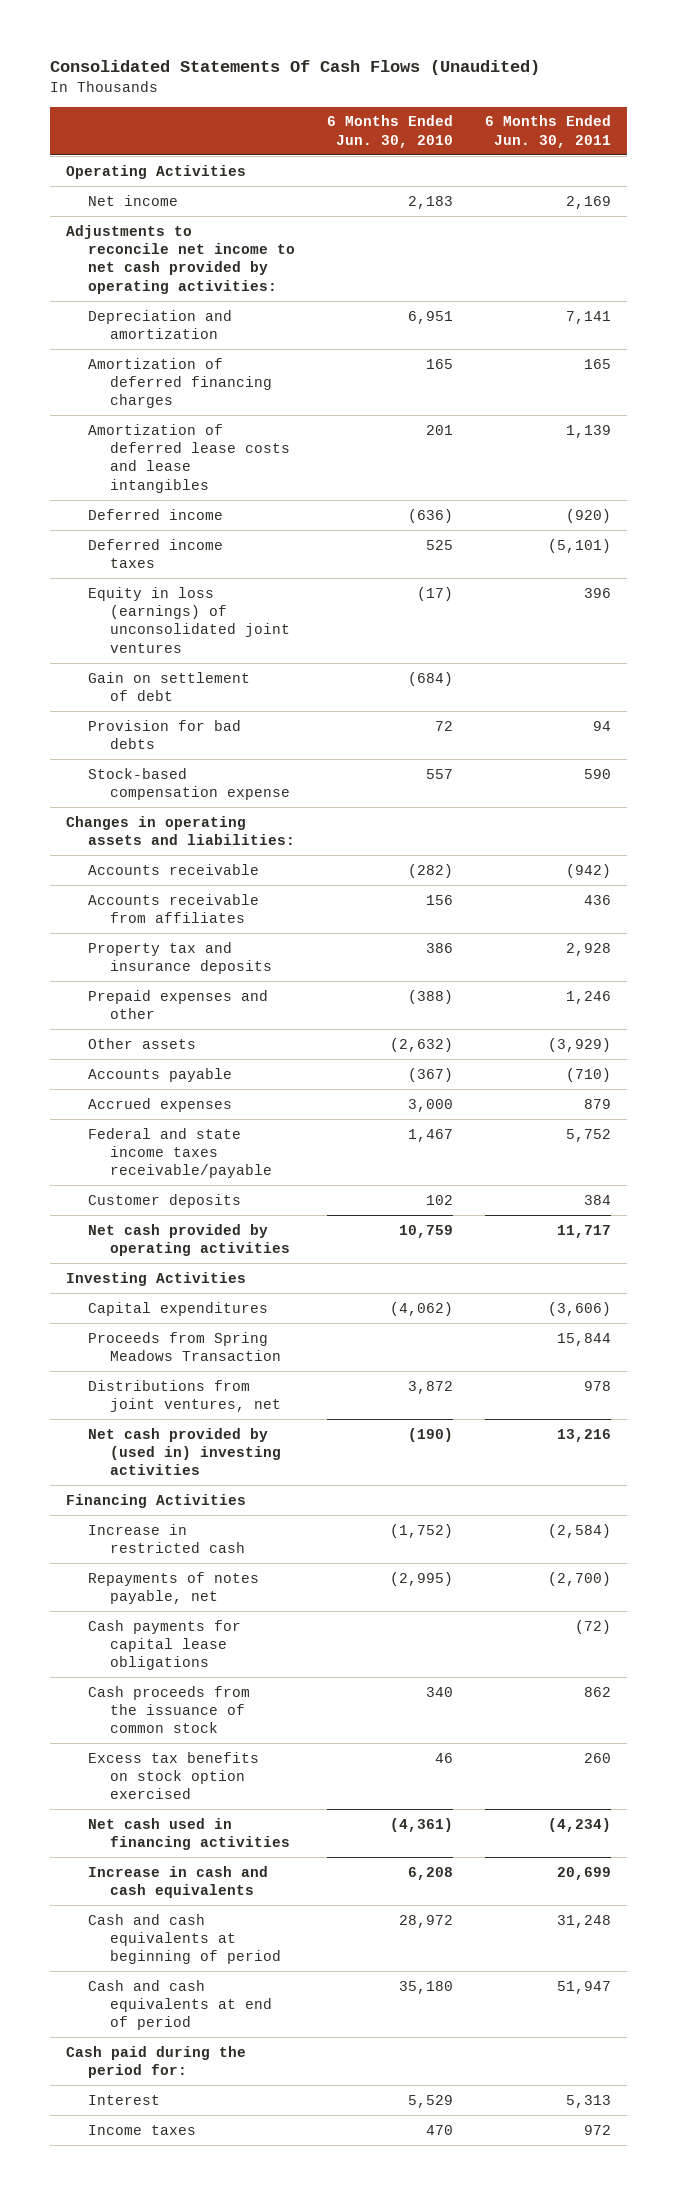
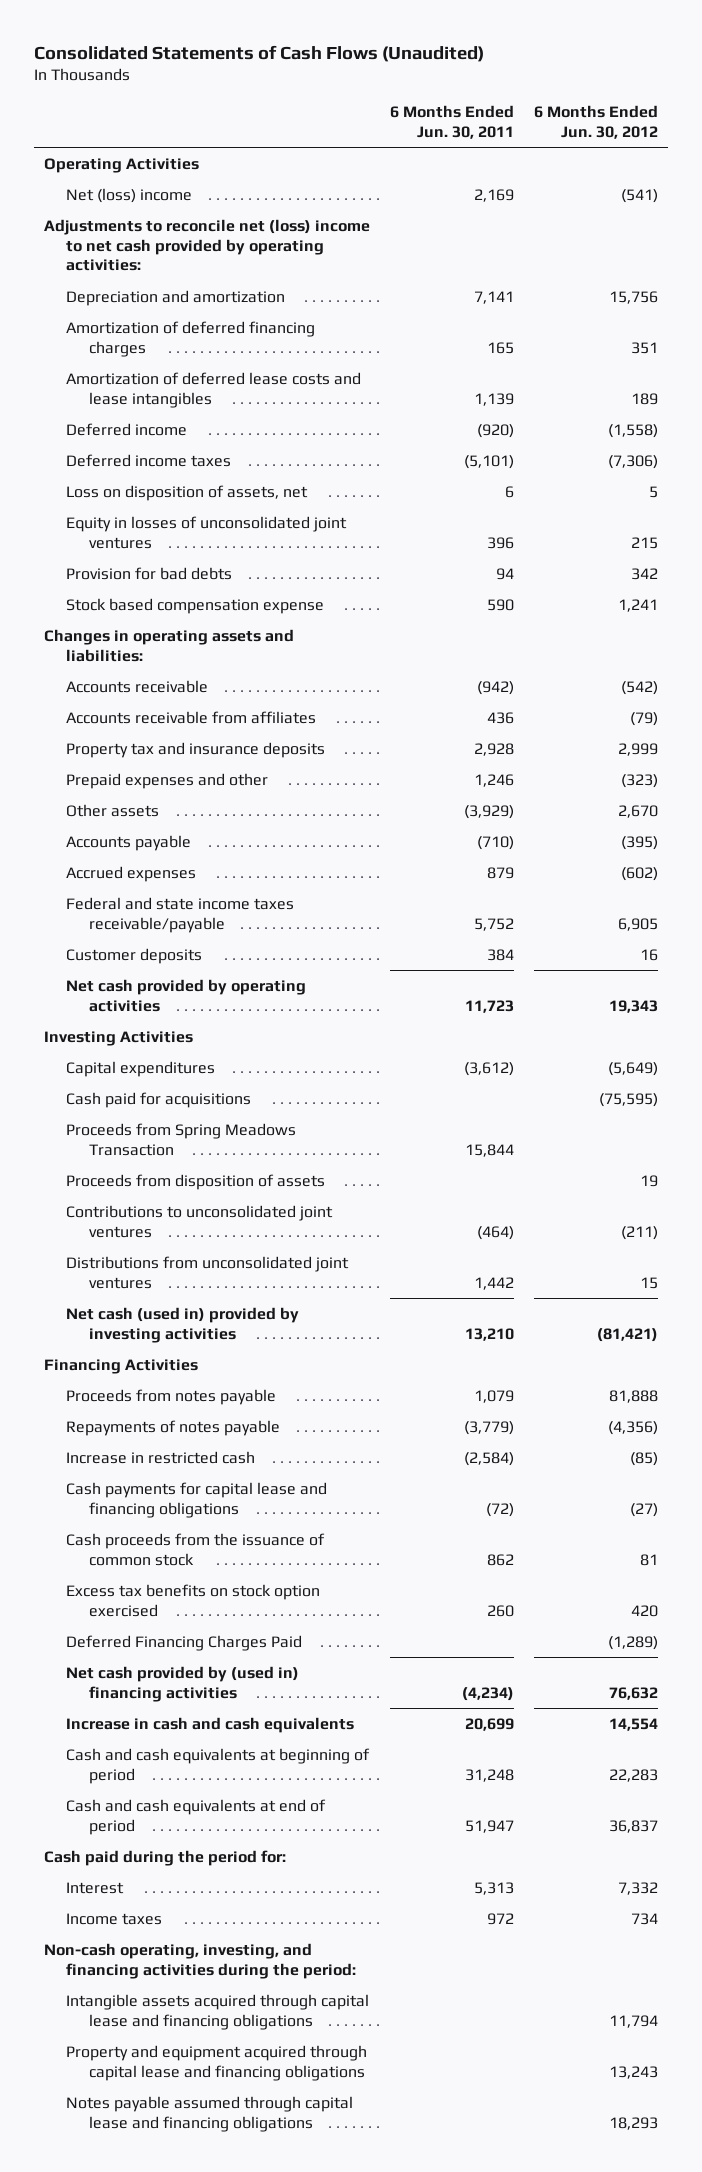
- Consolidated Statements Of Cash Flows (Unaudited)
+ Consolidated Statements of Cash Flows (Unaudited)
- | 6 Months Ended Jun. 30, 2010 | 6 Months Ended Jun. 30, 2011
+ | 6 Months Ended Jun. 30, 2011 | 6 Months Ended Jun. 30, 2012
- Net income | 2,183 | 2,169
- Adjustments to reconcile net income to net cash provided by operating activities:
+ Net (loss) income | 2,169 | (541)
+ Adjustments to reconcile net (loss) income to net cash provided by operating activities:
- Equity in loss (earnings) of unconsolidated joint ventures | (17) | 396
- Gain on settlement of debt | (684) |
+ Loss on disposition of assets, net | 6 | 5
+ Equity in losses of unconsolidated joint ventures | 396 | 215
- Stock-based compensation expense | 557 | 590
+ Stock based compensation expense | 590 | 1,241
- Net cash provided by operating activities | 10,759 | 11,717
+ Net cash provided by operating activities | 11,723 | 19,343
- Capital expenditures | (4,062) | (3,606)
+ Capital expenditures | (3,612) | (5,649)
+ Cash paid for acquisitions | | (75,595)
- Distributions from joint ventures, net | 3,872 | 978
- Net cash provided by (used in) investing activities | (190) | 13,216
+ Proceeds from disposition of assets | | 19
+ Contributions to unconsolidated joint ventures | (464) | (211)
+ Distributions from unconsolidated joint ventures | 1,442 | 15
+ Net cash (used in) provided by investing activities | 13,210 | (81,421)
+ Proceeds from notes payable | 1,079 | 81,888
+ Repayments of notes payable | (3,779) | (4,356)
- Repayments of notes payable, net | (2,995) | (2,700)
- Cash payments for capital lease obligations | | (72)
+ Cash payments for capital lease and financing obligations | (72) | (27)
- Net cash used in financing activities | (4,361) | (4,234)
+ Deferred Financing Charges Paid | | (1,289)
+ Net cash provided by (used in) financing activities | (4,234) | 76,632
+ Non-cash operating, investing, and financing activities during the period:
+ Intangible assets acquired through capital lease and financing obligations | | 11,794
+ Property and equipment acquired through capital lease and financing obligations | | 13,243
+ Notes payable assumed through capital lease and financing obligations | | 18,293

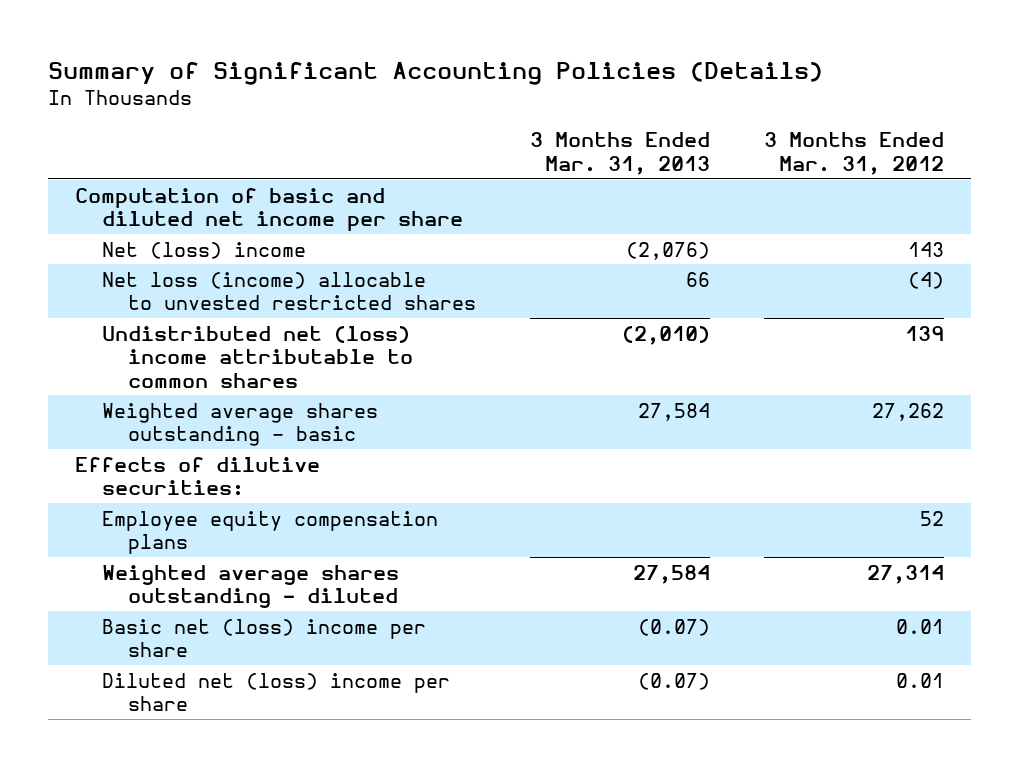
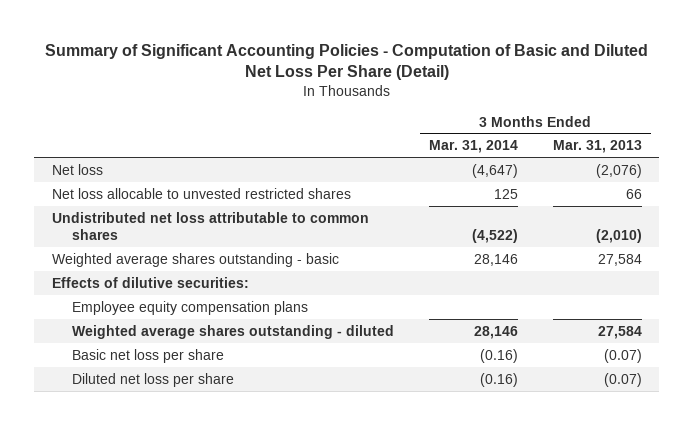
- Summary of Significant Accounting Policies (Details)
+ Summary of Significant Accounting Policies - Computation of Basic and Diluted Net Loss Per Share (Detail)
- | 3 Months Ended Mar. 31, 2013 | 3 Months Ended Mar. 31, 2012
+ | 3 Months Ended Mar. 31, 2014 | 3 Months Ended Mar. 31, 2013
- Computation of basic and diluted net income per share
- Net (loss) income | (2,076) | 143
- Net loss (income) allocable to unvested restricted shares | 66 | (4)
- Undistributed net (loss) income attributable to common shares | (2,010) | 139
+ Net loss | (4,647) | (2,076)
+ Net loss allocable to unvested restricted shares | 125 | 66
+ Undistributed net loss attributable to common shares | (4,522) | (2,010)
- Basic net (loss) income per share | (0.07) | 0.01
- Diluted net (loss) income per share | (0.07) | 0.01
+ Basic net loss per share | (0.16) | (0.07)
+ Diluted net loss per share | (0.16) | (0.07)

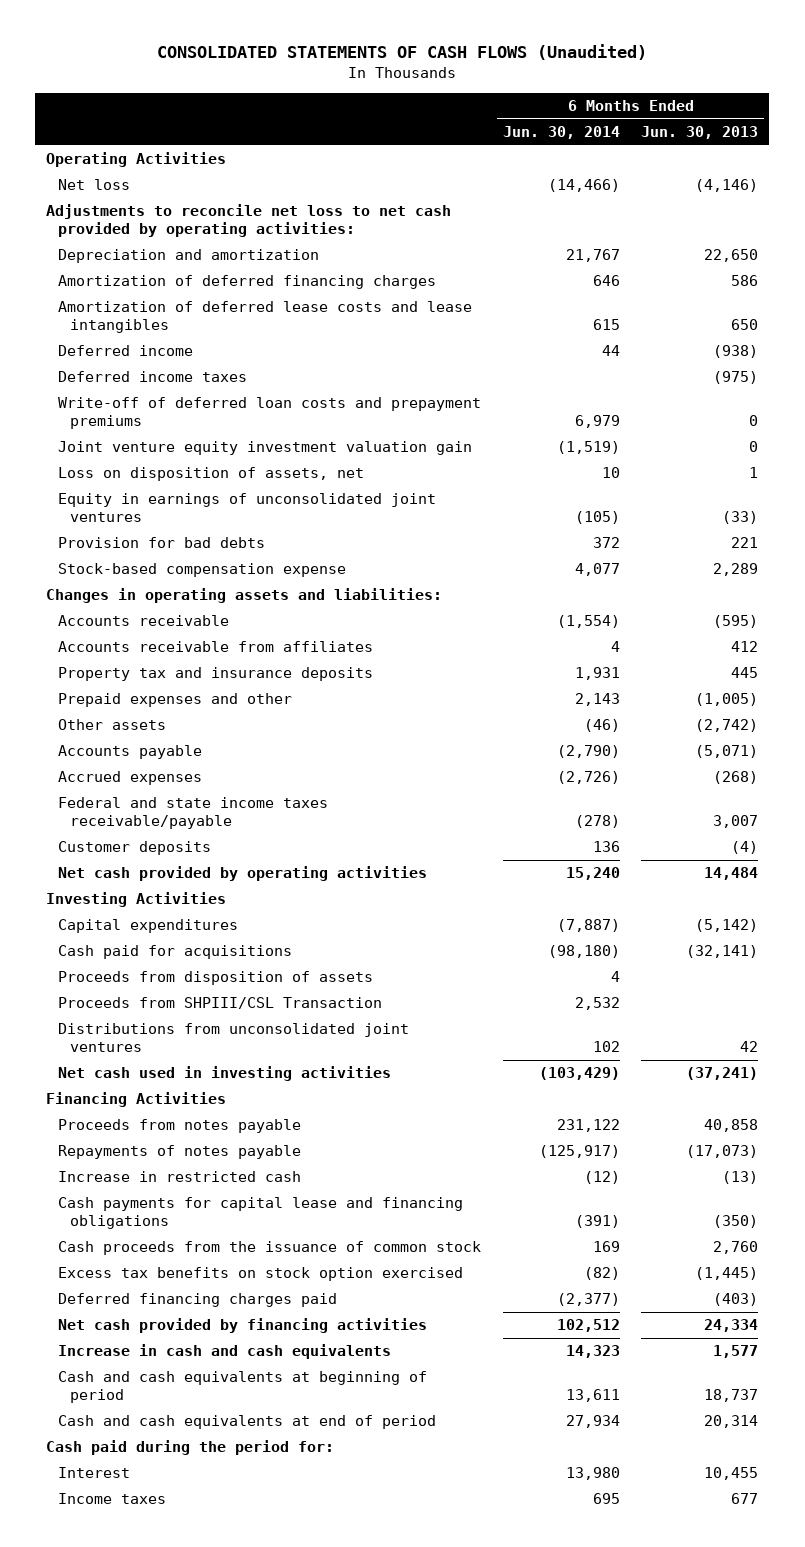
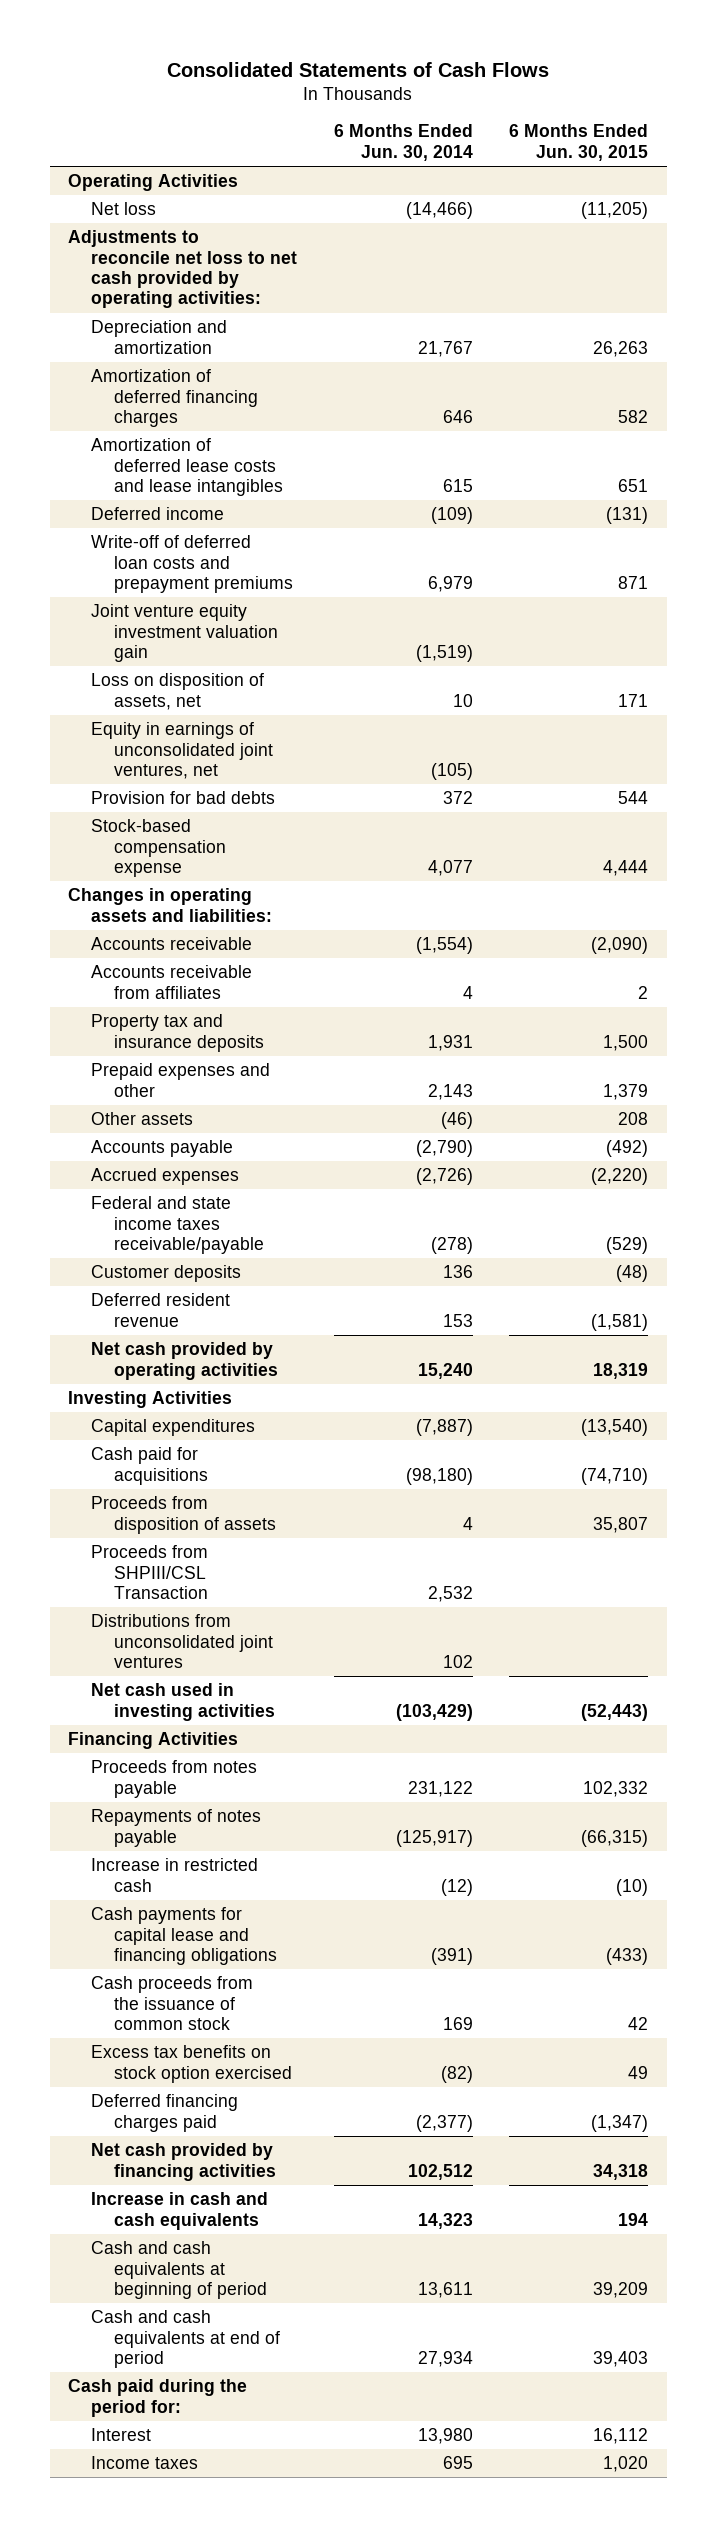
- CONSOLIDATED STATEMENTS OF CASH FLOWS (Unaudited)
+ Consolidated Statements of Cash Flows
- | 6 Months Ended Jun. 30, 2014 | 6 Months Ended Jun. 30, 2013
+ | 6 Months Ended Jun. 30, 2014 | 6 Months Ended Jun. 30, 2015
- Deferred income | 44 | (938)
- Deferred income taxes | | (975)
+ Deferred income | (109) | (131)
- Equity in earnings of unconsolidated joint ventures | (105) | (33)
+ Equity in earnings of unconsolidated joint ventures, net | (105) |
+ Deferred resident revenue | 153 | (1,581)

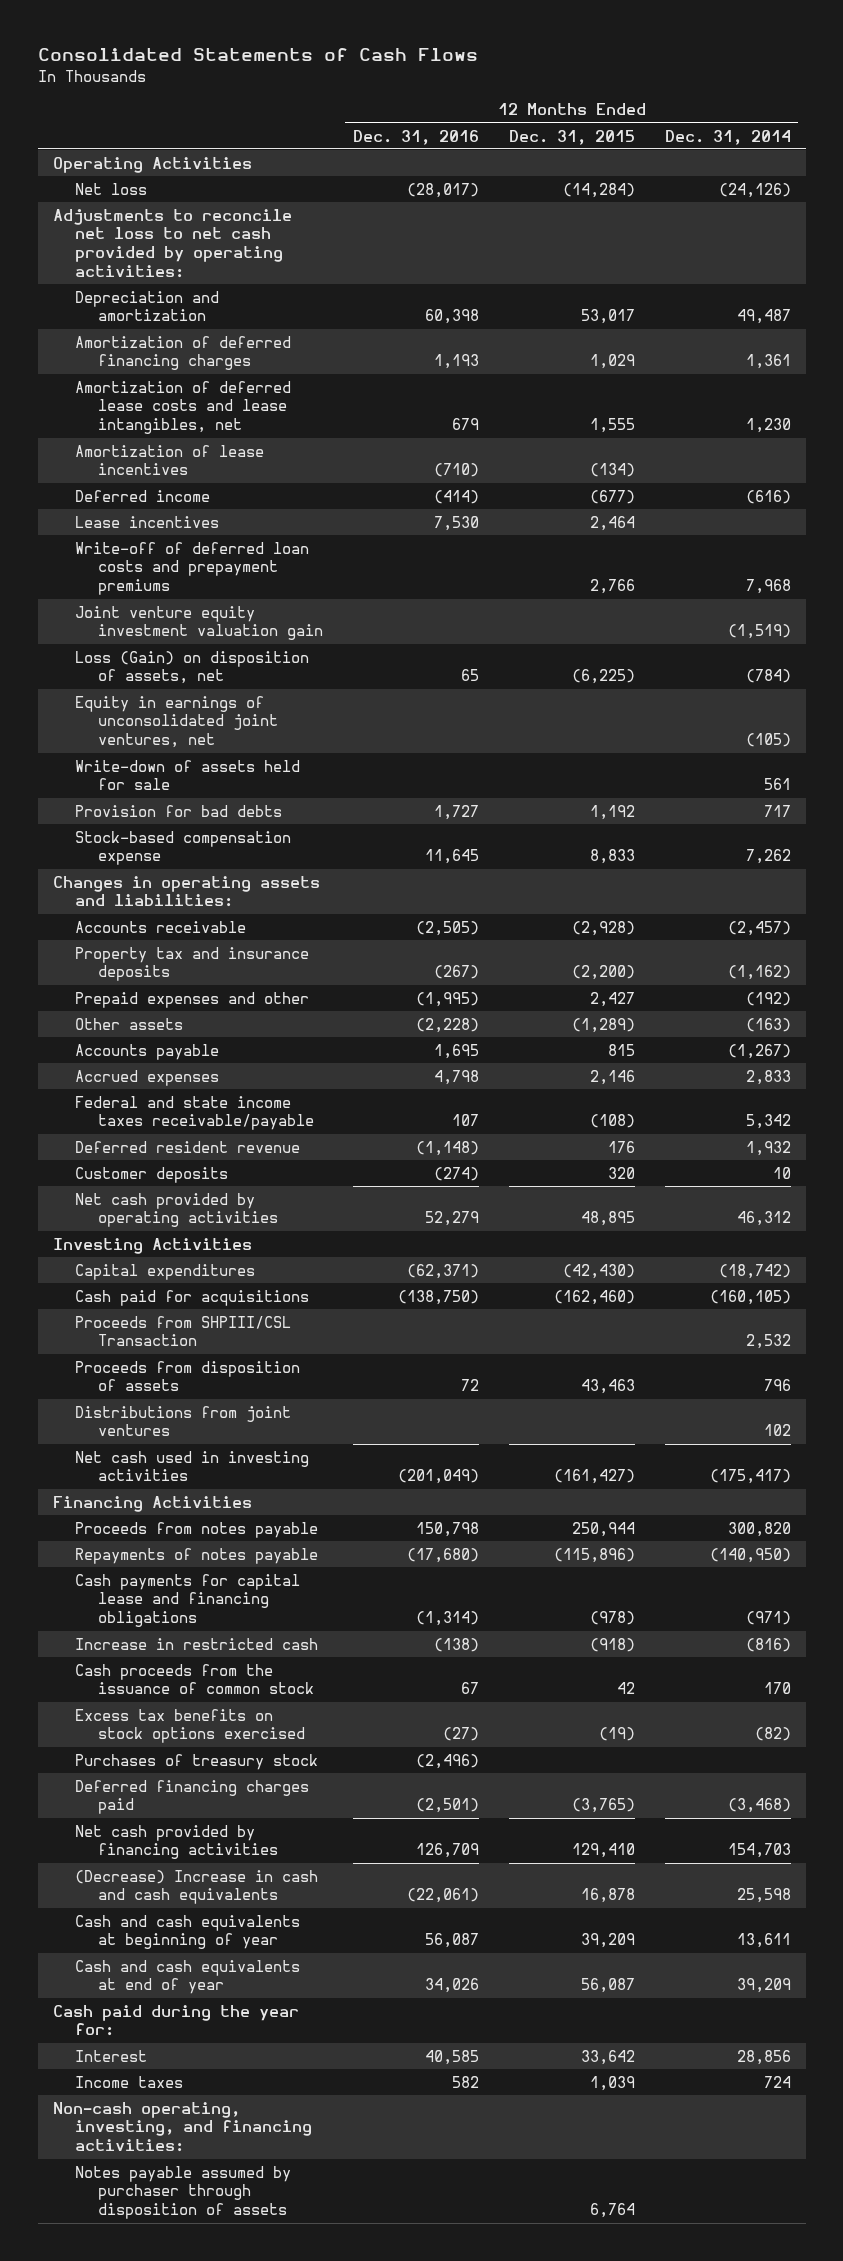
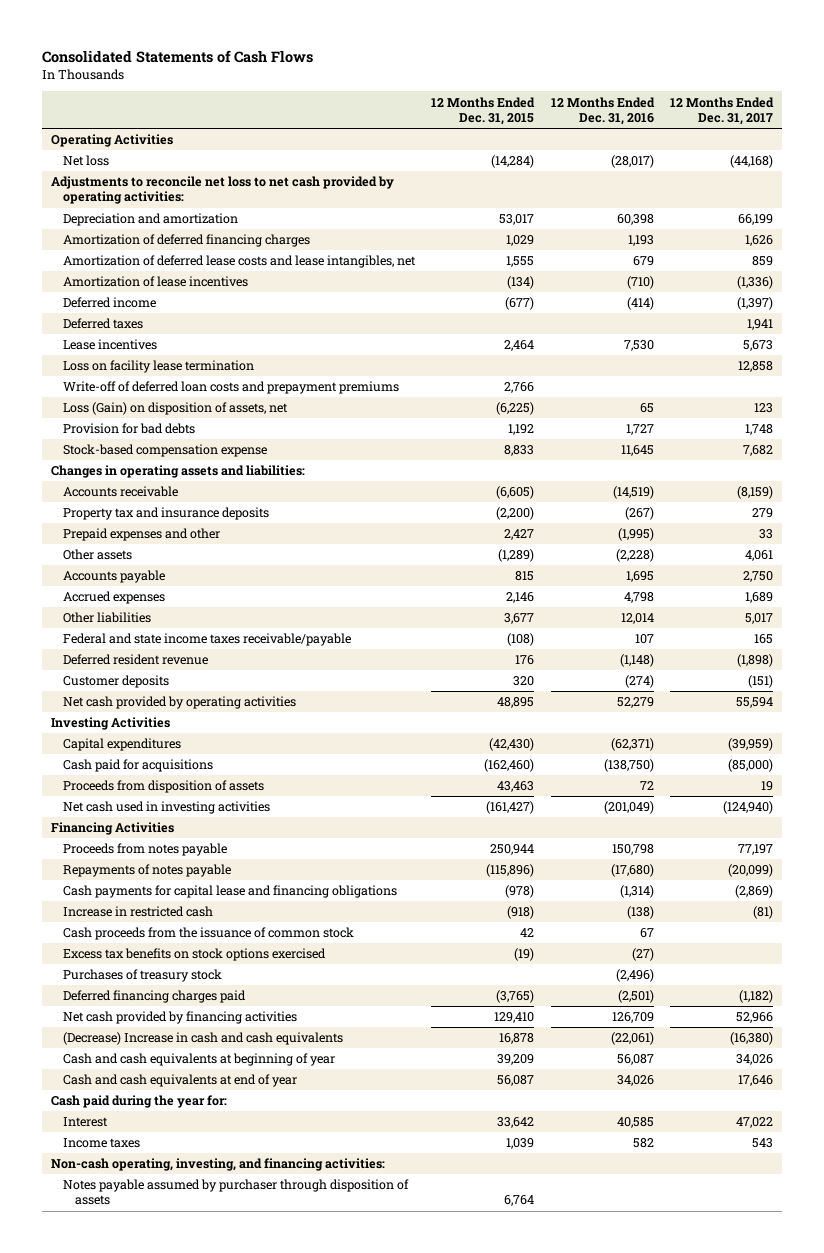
- | 12 Months Ended Dec. 31, 2016 | 12 Months Ended Dec. 31, 2015 | 12 Months Ended Dec. 31, 2014
+ | 12 Months Ended Dec. 31, 2015 | 12 Months Ended Dec. 31, 2016 | 12 Months Ended Dec. 31, 2017
+ Deferred taxes | | | 1,941
+ Loss on facility lease termination | | | 12,858
- Joint venture equity investment valuation gain | | | (1,519)
- Equity in earnings of unconsolidated joint ventures, net | | | (105)
- Write-down of assets held for sale | | | 561
- Accounts receivable | (2,505) | (2,928) | (2,457)
+ Accounts receivable | (6,605) | (14,519) | (8,159)
+ Other liabilities | 3,677 | 12,014 | 5,017
- Proceeds from SHPIII/CSL Transaction | | | 2,532
- Distributions from joint ventures | | | 102

